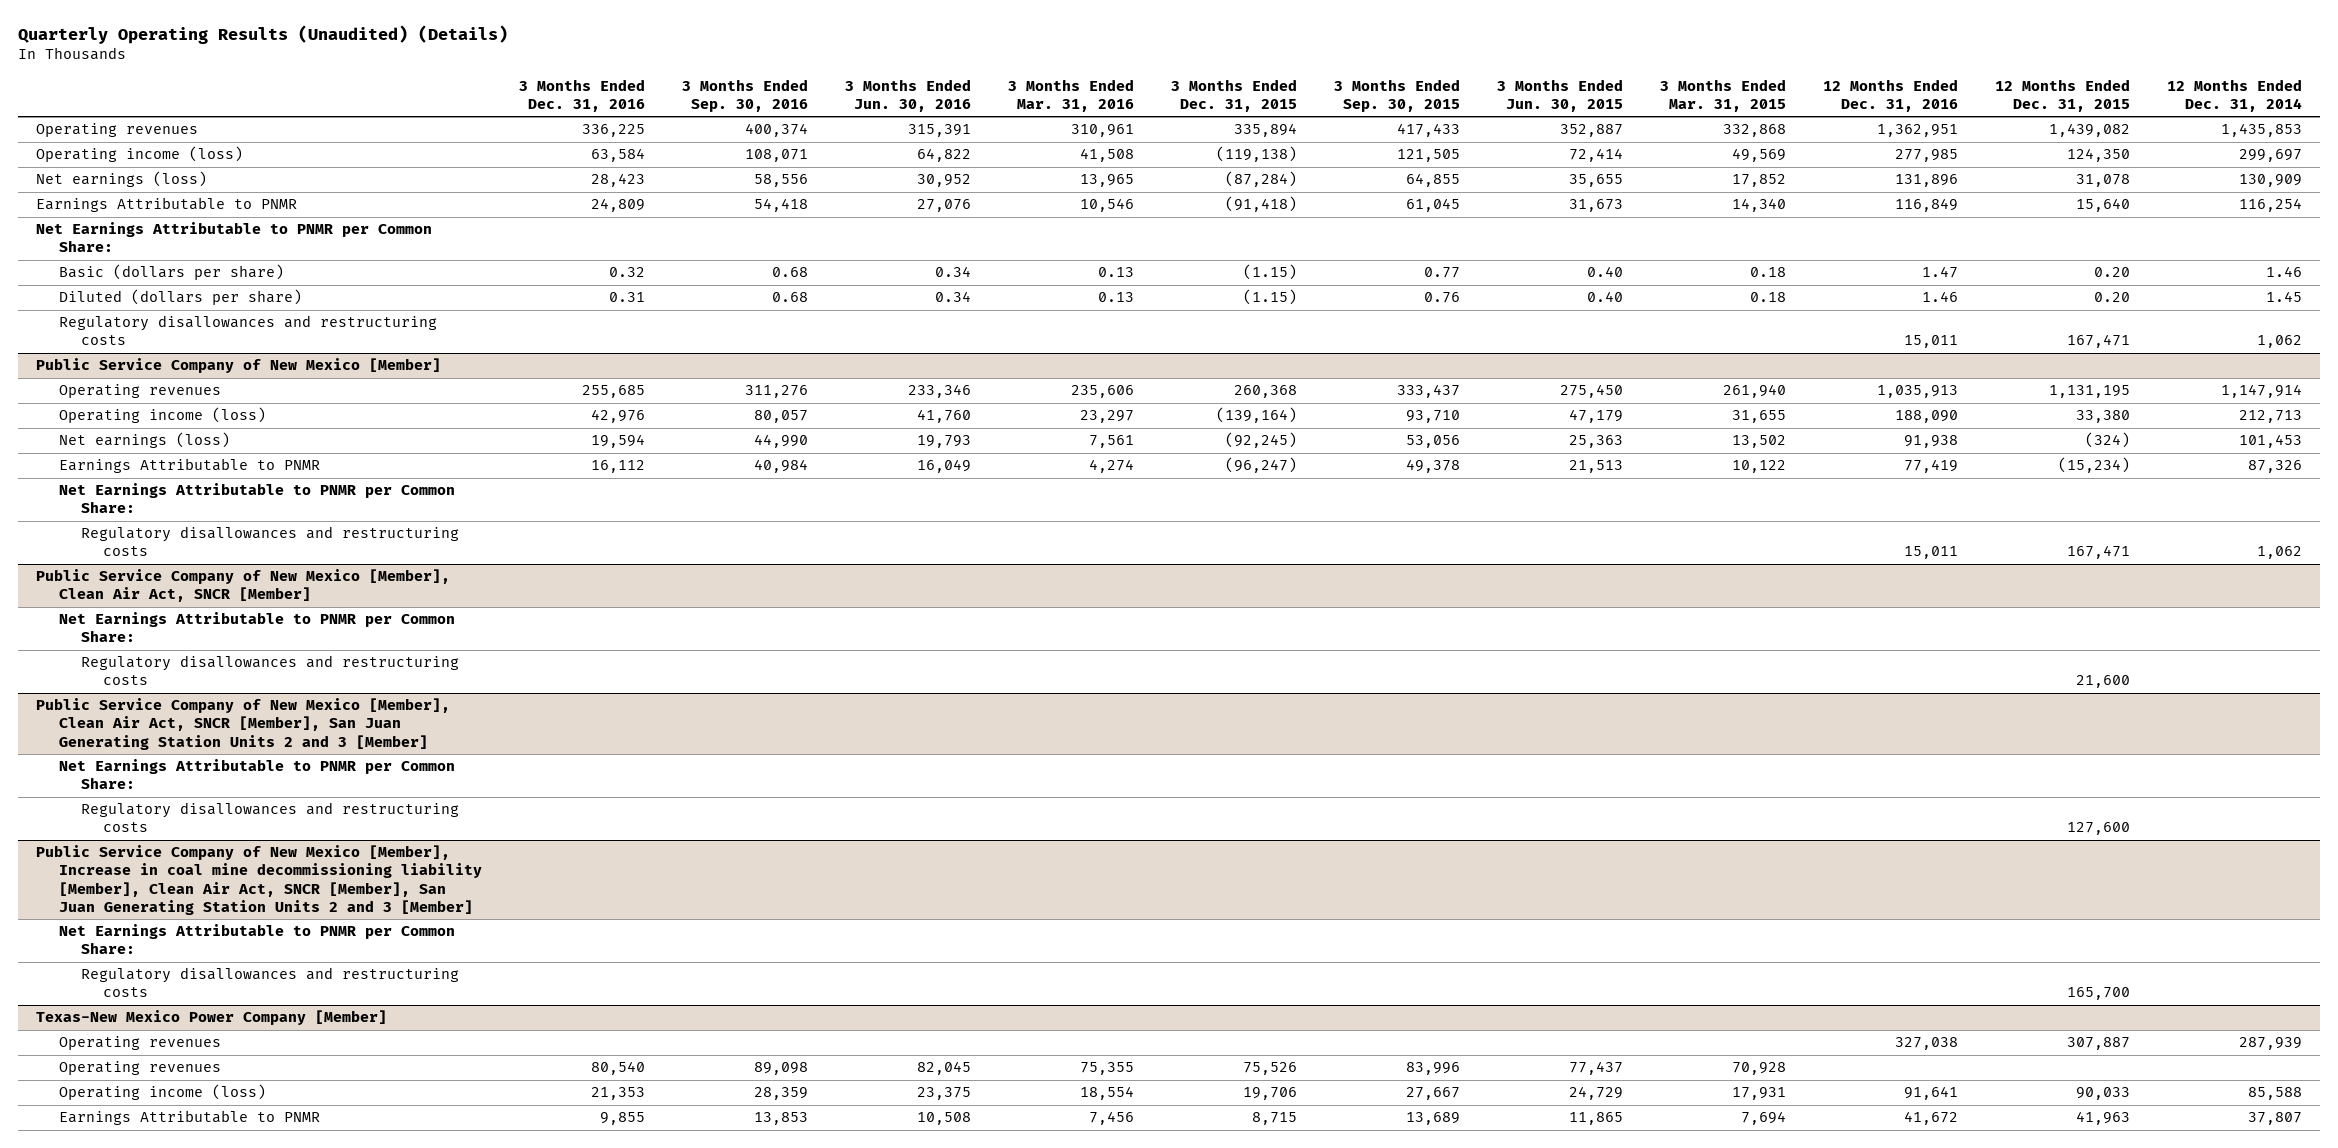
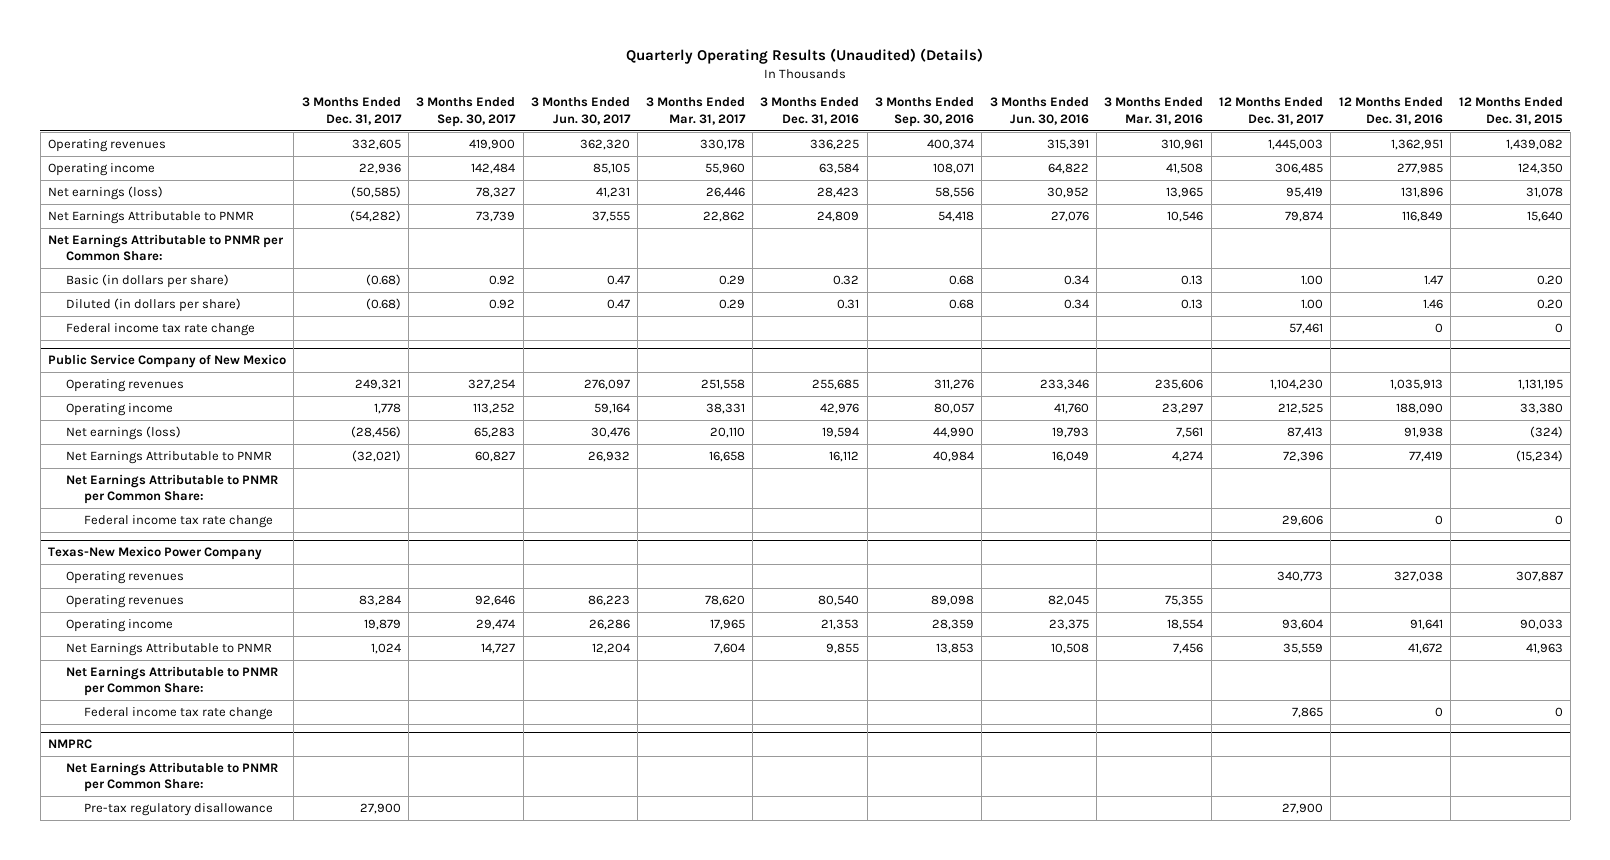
- | 3 Months Ended Dec. 31, 2016 | 3 Months Ended Sep. 30, 2016 | 3 Months Ended Jun. 30, 2016 | 3 Months Ended Mar. 31, 2016 | 3 Months Ended Dec. 31, 2015 | 3 Months Ended Sep. 30, 2015 | 3 Months Ended Jun. 30, 2015 | 3 Months Ended Mar. 31, 2015 | 12 Months Ended Dec. 31, 2016 | 12 Months Ended Dec. 31, 2015 | 12 Months Ended Dec. 31, 2014
+ | 3 Months Ended Dec. 31, 2017 | 3 Months Ended Sep. 30, 2017 | 3 Months Ended Jun. 30, 2017 | 3 Months Ended Mar. 31, 2017 | 3 Months Ended Dec. 31, 2016 | 3 Months Ended Sep. 30, 2016 | 3 Months Ended Jun. 30, 2016 | 3 Months Ended Mar. 31, 2016 | 12 Months Ended Dec. 31, 2017 | 12 Months Ended Dec. 31, 2016 | 12 Months Ended Dec. 31, 2015
- Operating income (loss) | 63,584 | 108,071 | 64,822 | 41,508 | (119,138) | 121,505 | 72,414 | 49,569 | 277,985 | 124,350 | 299,697
+ Operating income | 22,936 | 142,484 | 85,105 | 55,960 | 63,584 | 108,071 | 64,822 | 41,508 | 306,485 | 277,985 | 124,350
- Earnings Attributable to PNMR | 24,809 | 54,418 | 27,076 | 10,546 | (91,418) | 61,045 | 31,673 | 14,340 | 116,849 | 15,640 | 116,254
+ Net Earnings Attributable to PNMR | (54,282) | 73,739 | 37,555 | 22,862 | 24,809 | 54,418 | 27,076 | 10,546 | 79,874 | 116,849 | 15,640
- Basic (dollars per share) | 0.32 | 0.68 | 0.34 | 0.13 | (1.15) | 0.77 | 0.40 | 0.18 | 1.47 | 0.20 | 1.46
- Diluted (dollars per share) | 0.31 | 0.68 | 0.34 | 0.13 | (1.15) | 0.76 | 0.40 | 0.18 | 1.46 | 0.20 | 1.45
- Regulatory disallowances and restructuring costs | | | | | | | | | 15,011 | 167,471 | 1,062
- Public Service Company of New Mexico [Member]
+ Basic (in dollars per share) | (0.68) | 0.92 | 0.47 | 0.29 | 0.32 | 0.68 | 0.34 | 0.13 | 1.00 | 1.47 | 0.20
+ Diluted (in dollars per share) | (0.68) | 0.92 | 0.47 | 0.29 | 0.31 | 0.68 | 0.34 | 0.13 | 1.00 | 1.46 | 0.20
+ Federal income tax rate change | | | | | | | | | 57,461 | 0 | 0
+ Public Service Company of New Mexico
- Operating income (loss) | 42,976 | 80,057 | 41,760 | 23,297 | (139,164) | 93,710 | 47,179 | 31,655 | 188,090 | 33,380 | 212,713
+ Operating income | 1,778 | 113,252 | 59,164 | 38,331 | 42,976 | 80,057 | 41,760 | 23,297 | 212,525 | 188,090 | 33,380
- Earnings Attributable to PNMR | 16,112 | 40,984 | 16,049 | 4,274 | (96,247) | 49,378 | 21,513 | 10,122 | 77,419 | (15,234) | 87,326
- Net Earnings Attributable to PNMR per Common Share:
- Regulatory disallowances and restructuring costs | | | | | | | | | 15,011 | 167,471 | 1,062
- Public Service Company of New Mexico [Member], Clean Air Act, SNCR [Member]
- Net Earnings Attributable to PNMR per Common Share:
- Regulatory disallowances and restructuring costs | | | | | | | | | | 21,600 |
- Public Service Company of New Mexico [Member], Clean Air Act, SNCR [Member], San Juan Generating Station Units 2 and 3 [Member]
- Net Earnings Attributable to PNMR per Common Share:
- Regulatory disallowances and restructuring costs | | | | | | | | | | 127,600 |
- Public Service Company of New Mexico [Member], Increase in coal mine decommissioning liability [Member], Clean Air Act, SNCR [Member], San Juan Generating Station Units 2 and 3 [Member]
+ Net Earnings Attributable to PNMR | (32,021) | 60,827 | 26,932 | 16,658 | 16,112 | 40,984 | 16,049 | 4,274 | 72,396 | 77,419 | (15,234)
- Regulatory disallowances and restructuring costs | | | | | | | | | | 165,700 |
- Texas-New Mexico Power Company [Member]
+ Federal income tax rate change | | | | | | | | | 29,606 | 0 | 0
+ Texas-New Mexico Power Company
- Operating income (loss) | 21,353 | 28,359 | 23,375 | 18,554 | 19,706 | 27,667 | 24,729 | 17,931 | 91,641 | 90,033 | 85,588
- Earnings Attributable to PNMR | 9,855 | 13,853 | 10,508 | 7,456 | 8,715 | 13,689 | 11,865 | 7,694 | 41,672 | 41,963 | 37,807
+ Operating income | 19,879 | 29,474 | 26,286 | 17,965 | 21,353 | 28,359 | 23,375 | 18,554 | 93,604 | 91,641 | 90,033
+ Net Earnings Attributable to PNMR | 1,024 | 14,727 | 12,204 | 7,604 | 9,855 | 13,853 | 10,508 | 7,456 | 35,559 | 41,672 | 41,963
+ Net Earnings Attributable to PNMR per Common Share:
+ Federal income tax rate change | | | | | | | | | 7,865 | 0 | 0
+ NMPRC
+ Net Earnings Attributable to PNMR per Common Share:
+ Pre-tax regulatory disallowance | 27,900 | | | | | | | | 27,900 | |

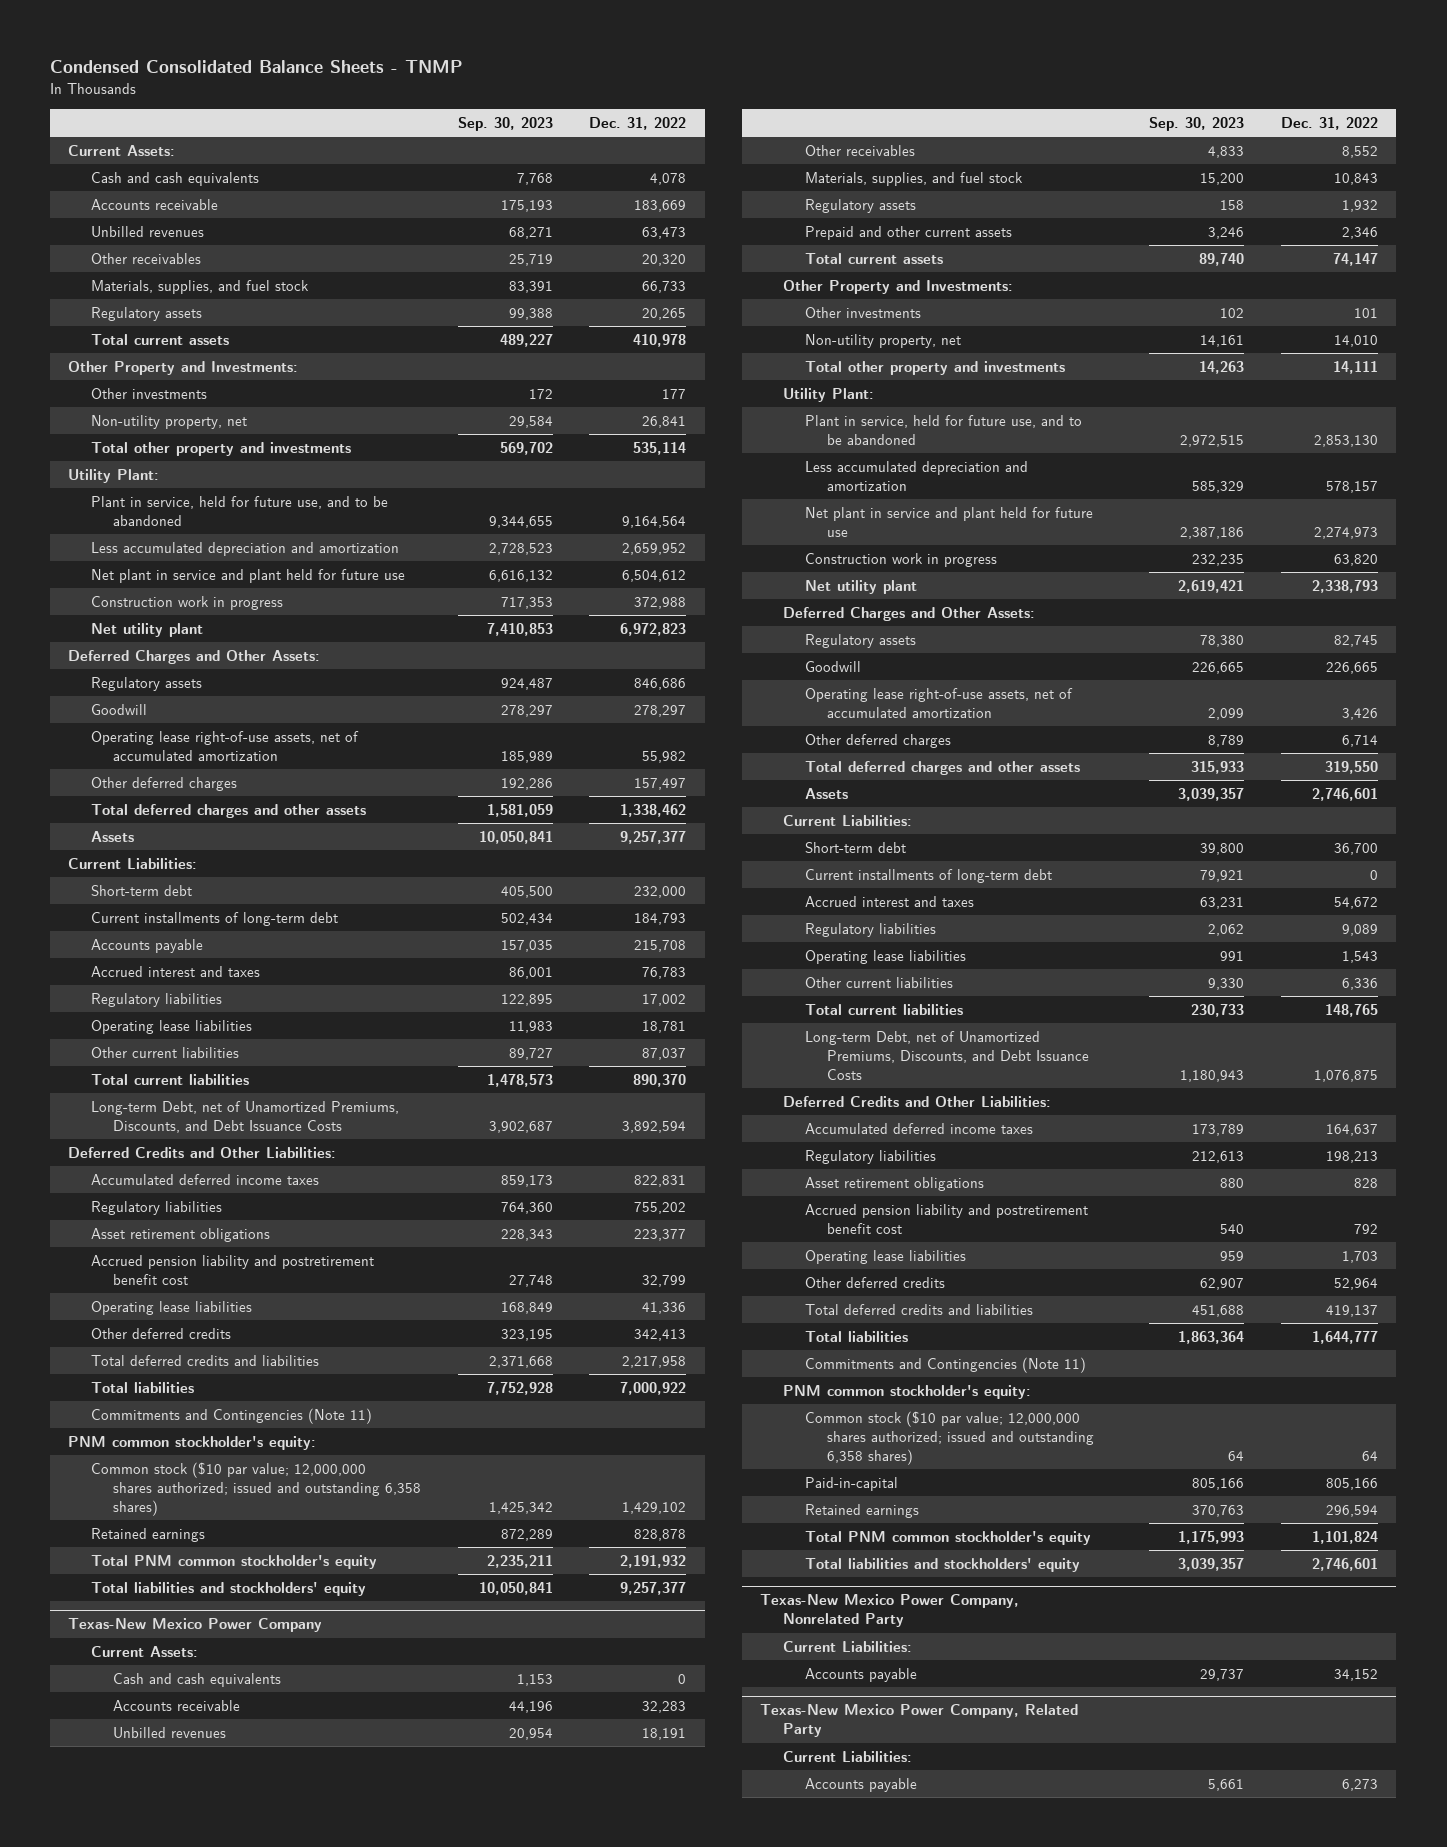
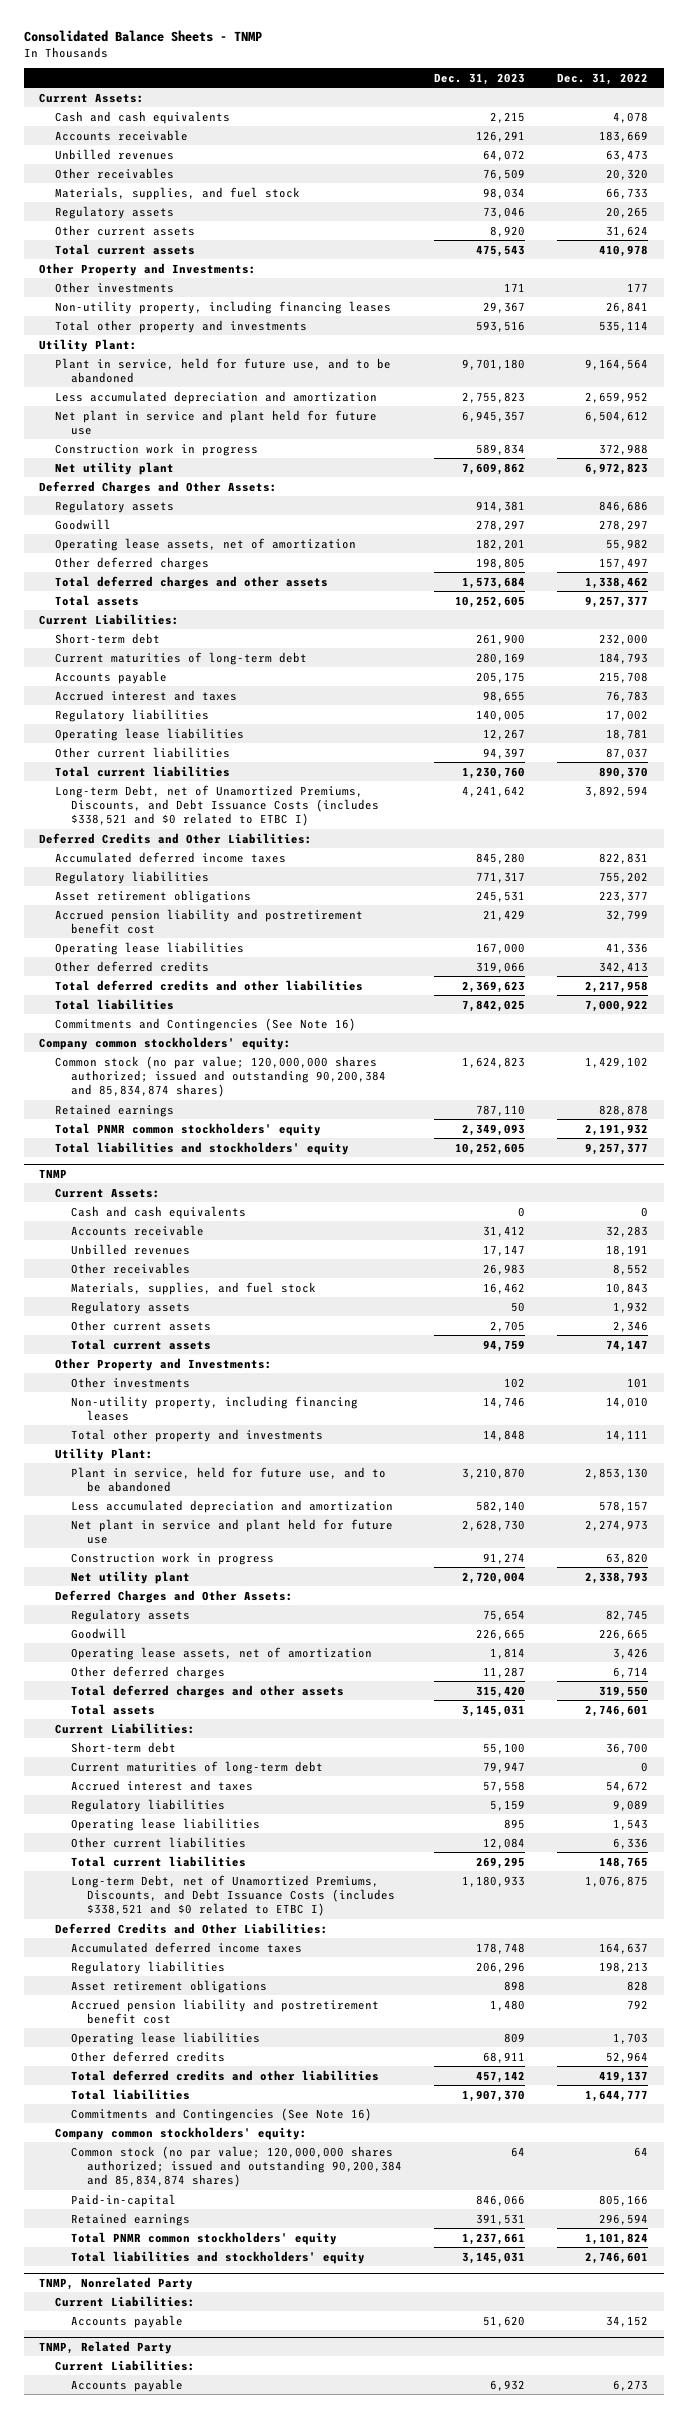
- Condensed Consolidated Balance Sheets - TNMP
+ Consolidated Balance Sheets - TNMP
- | Sep. 30, 2023 | Dec. 31, 2022
+ | Dec. 31, 2023 | Dec. 31, 2022
+ Other current assets | 8,920 | 31,624
- Non-utility property, net | 29,584 | 26,841
+ Non-utility property, including financing leases | 29,367 | 26,841
- Operating lease right-of-use assets, net of accumulated amortization | 185,989 | 55,982
+ Operating lease assets, net of amortization | 182,201 | 55,982
- Assets | 10,050,841 | 9,257,377
+ Total assets | 10,252,605 | 9,257,377
- Current installments of long-term debt | 502,434 | 184,793
+ Current maturities of long-term debt | 280,169 | 184,793
- Long-term Debt, net of Unamortized Premiums, Discounts, and Debt Issuance Costs | 3,902,687 | 3,892,594
+ Long-term Debt, net of Unamortized Premiums, Discounts, and Debt Issuance Costs (includes $338,521 and $0 related to ETBC I) | 4,241,642 | 3,892,594
- Total deferred credits and liabilities | 2,371,668 | 2,217,958
+ Total deferred credits and other liabilities | 2,369,623 | 2,217,958
- Commitments and Contingencies (Note 11)
- PNM common stockholder's equity:
- Common stock ($10 par value; 12,000,000 shares authorized; issued and outstanding 6,358 shares) | 1,425,342 | 1,429,102
+ Commitments and Contingencies (See Note 16)
+ Company common stockholders' equity:
+ Common stock (no par value; 120,000,000 shares authorized; issued and outstanding 90,200,384 and 85,834,874 shares) | 1,624,823 | 1,429,102
- Total PNM common stockholder's equity | 2,235,211 | 2,191,932
+ Total PNMR common stockholders' equity | 2,349,093 | 2,191,932
- Texas-New Mexico Power Company
+ TNMP
- Prepaid and other current assets | 3,246 | 2,346
+ Other current assets | 2,705 | 2,346
- Non-utility property, net | 14,161 | 14,010
+ Non-utility property, including financing leases | 14,746 | 14,010
- Operating lease right-of-use assets, net of accumulated amortization | 2,099 | 3,426
+ Operating lease assets, net of amortization | 1,814 | 3,426
- Assets | 3,039,357 | 2,746,601
+ Total assets | 3,145,031 | 2,746,601
- Current installments of long-term debt | 79,921 | 0
+ Current maturities of long-term debt | 79,947 | 0
- Long-term Debt, net of Unamortized Premiums, Discounts, and Debt Issuance Costs | 1,180,943 | 1,076,875
+ Long-term Debt, net of Unamortized Premiums, Discounts, and Debt Issuance Costs (includes $338,521 and $0 related to ETBC I) | 1,180,933 | 1,076,875
- Total deferred credits and liabilities | 451,688 | 419,137
+ Total deferred credits and other liabilities | 457,142 | 419,137
- Commitments and Contingencies (Note 11)
- PNM common stockholder's equity:
- Common stock ($10 par value; 12,000,000 shares authorized; issued and outstanding 6,358 shares) | 64 | 64
+ Commitments and Contingencies (See Note 16)
+ Company common stockholders' equity:
+ Common stock (no par value; 120,000,000 shares authorized; issued and outstanding 90,200,384 and 85,834,874 shares) | 64 | 64
- Total PNM common stockholder's equity | 1,175,993 | 1,101,824
+ Total PNMR common stockholders' equity | 1,237,661 | 1,101,824
- Texas-New Mexico Power Company, Nonrelated Party
+ TNMP, Nonrelated Party
- Texas-New Mexico Power Company, Related Party
+ TNMP, Related Party

